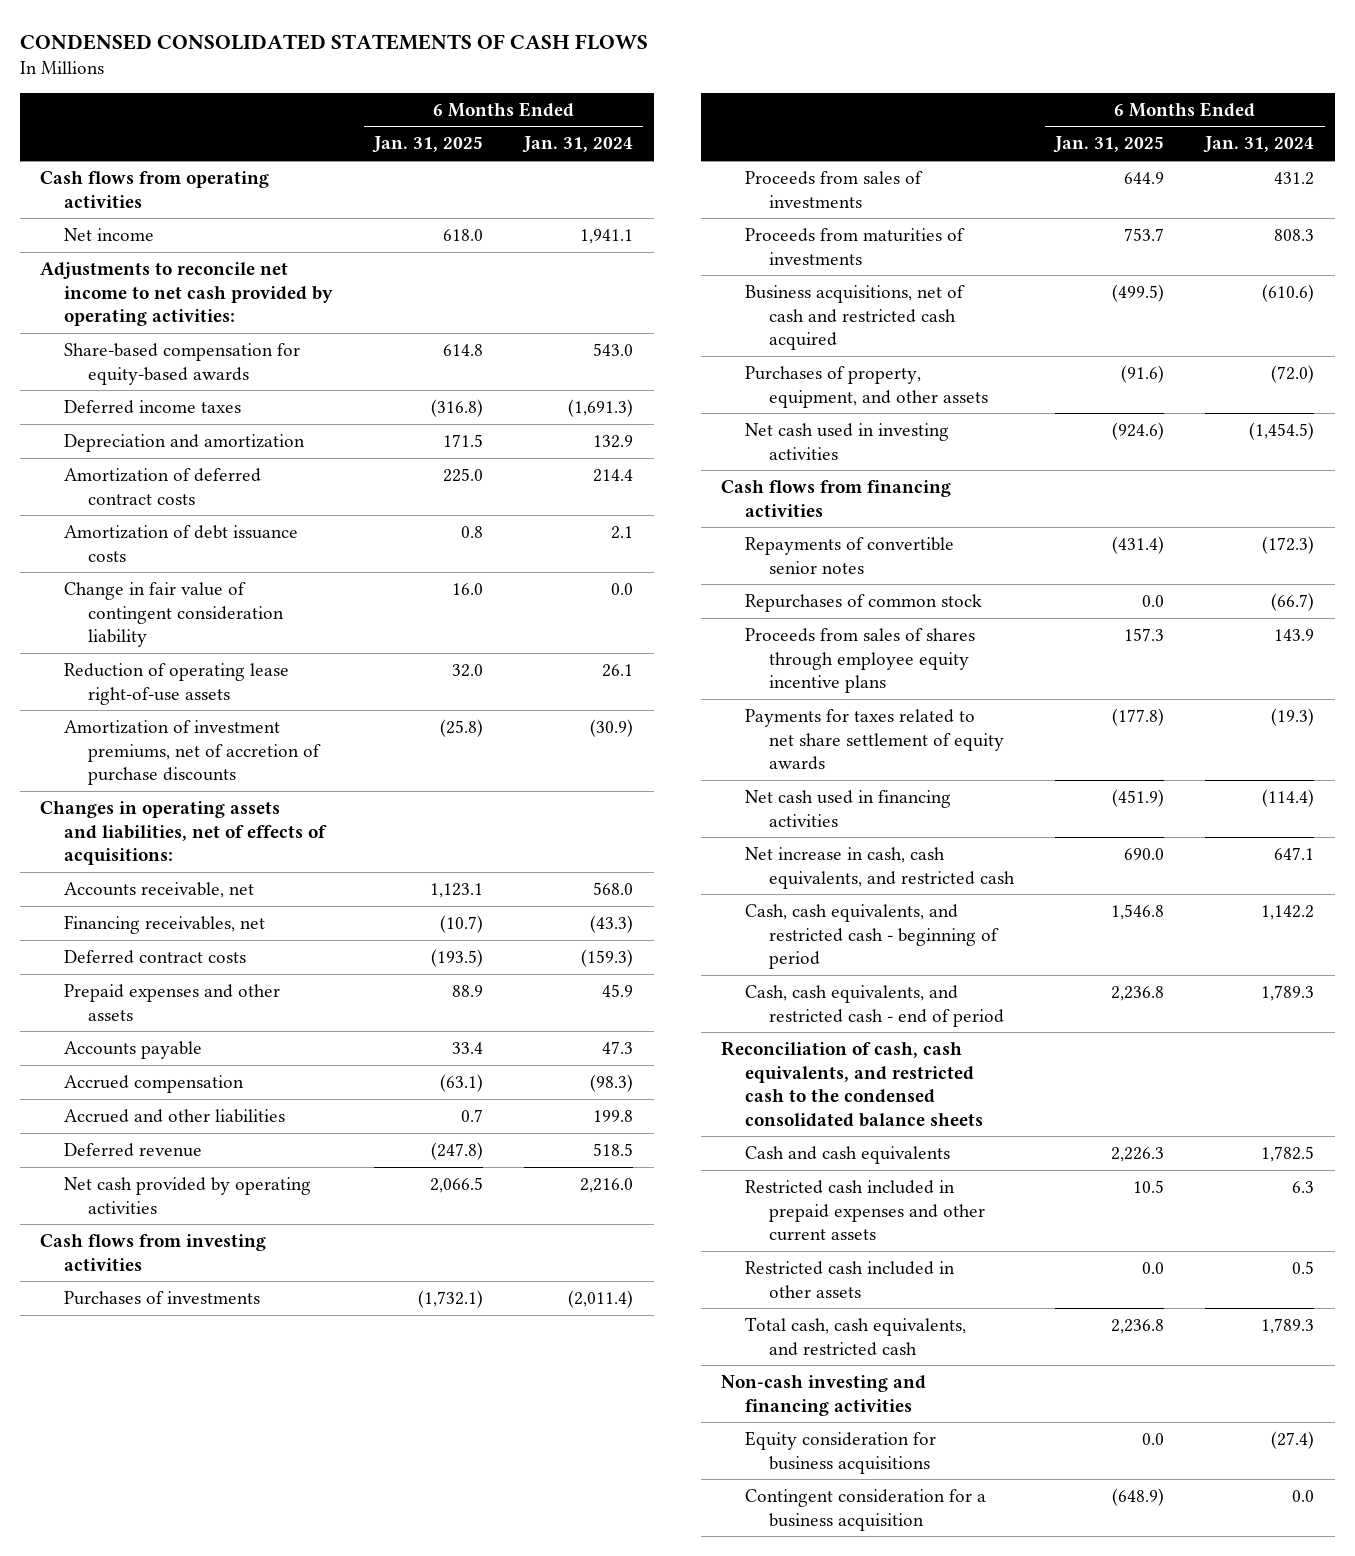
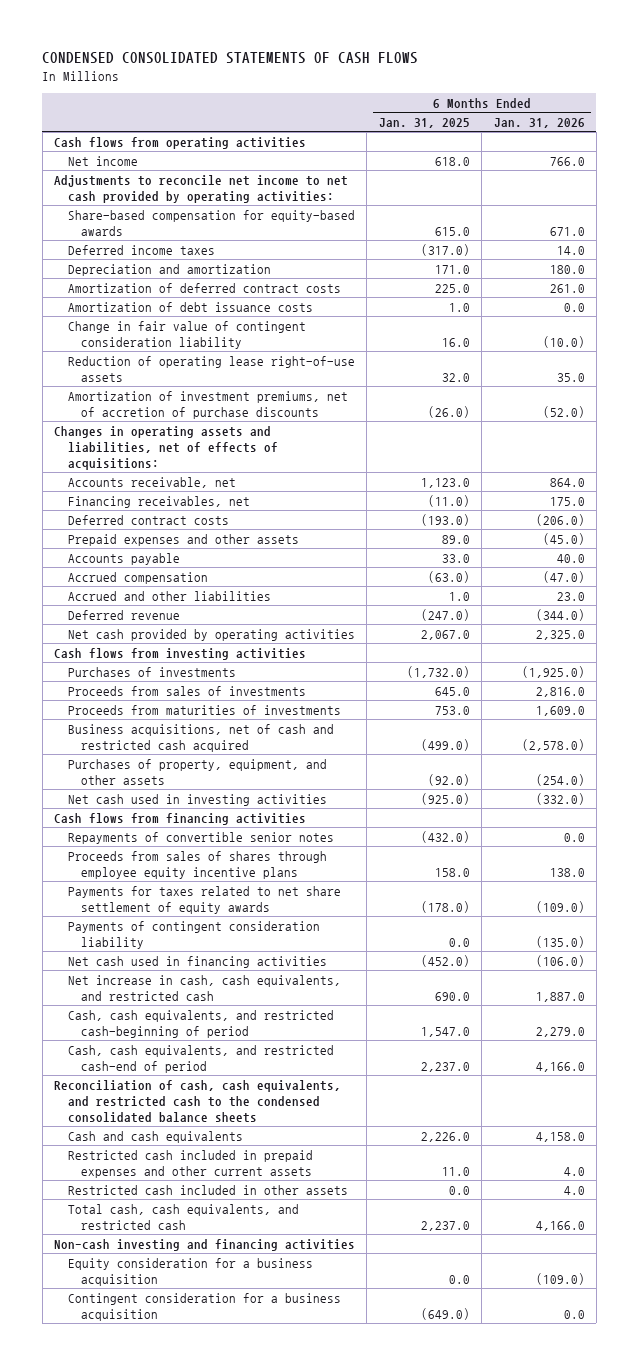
- | 6 Months Ended Jan. 31, 2025 | 6 Months Ended Jan. 31, 2024
+ | 6 Months Ended Jan. 31, 2025 | 6 Months Ended Jan. 31, 2026
- Share-based compensation for equity-based awards | 614.8 | 543.0
- Deferred income taxes | (316.8) | (1,691.3)
- Depreciation and amortization | 171.5 | 132.9
+ Share-based compensation for equity-based awards | 615.0 | 671.0
+ Deferred income taxes | (317.0) | 14.0
+ Depreciation and amortization | 171.0 | 180.0
- Amortization of debt issuance costs | 0.8 | 2.1
+ Amortization of debt issuance costs | 1.0 | 0.0
- Amortization of investment premiums, net of accretion of purchase discounts | (25.8) | (30.9)
+ Amortization of investment premiums, net of accretion of purchase discounts | (26.0) | (52.0)
- Accounts receivable, net | 1,123.1 | 568.0
- Financing receivables, net | (10.7) | (43.3)
- Deferred contract costs | (193.5) | (159.3)
- Prepaid expenses and other assets | 88.9 | 45.9
- Accounts payable | 33.4 | 47.3
- Accrued compensation | (63.1) | (98.3)
- Accrued and other liabilities | 0.7 | 199.8
- Deferred revenue | (247.8) | 518.5
- Net cash provided by operating activities | 2,066.5 | 2,216.0
+ Accounts receivable, net | 1,123.0 | 864.0
+ Financing receivables, net | (11.0) | 175.0
+ Deferred contract costs | (193.0) | (206.0)
+ Prepaid expenses and other assets | 89.0 | (45.0)
+ Accounts payable | 33.0 | 40.0
+ Accrued compensation | (63.0) | (47.0)
+ Accrued and other liabilities | 1.0 | 23.0
+ Deferred revenue | (247.0) | (344.0)
+ Net cash provided by operating activities | 2,067.0 | 2,325.0
- Purchases of investments | (1,732.1) | (2,011.4)
- Proceeds from sales of investments | 644.9 | 431.2
- Proceeds from maturities of investments | 753.7 | 808.3
- Business acquisitions, net of cash and restricted cash acquired | (499.5) | (610.6)
- Purchases of property, equipment, and other assets | (91.6) | (72.0)
- Net cash used in investing activities | (924.6) | (1,454.5)
+ Purchases of investments | (1,732.0) | (1,925.0)
+ Proceeds from sales of investments | 645.0 | 2,816.0
+ Proceeds from maturities of investments | 753.0 | 1,609.0
+ Business acquisitions, net of cash and restricted cash acquired | (499.0) | (2,578.0)
+ Purchases of property, equipment, and other assets | (92.0) | (254.0)
+ Net cash used in investing activities | (925.0) | (332.0)
- Repayments of convertible senior notes | (431.4) | (172.3)
- Repurchases of common stock | 0.0 | (66.7)
- Proceeds from sales of shares through employee equity incentive plans | 157.3 | 143.9
- Payments for taxes related to net share settlement of equity awards | (177.8) | (19.3)
- Net cash used in financing activities | (451.9) | (114.4)
+ Repayments of convertible senior notes | (432.0) | 0.0
+ Proceeds from sales of shares through employee equity incentive plans | 158.0 | 138.0
+ Payments for taxes related to net share settlement of equity awards | (178.0) | (109.0)
+ Payments of contingent consideration liability | 0.0 | (135.0)
+ Net cash used in financing activities | (452.0) | (106.0)
- Cash, cash equivalents, and restricted cash - beginning of period | 1,546.8 | 1,142.2
- Cash, cash equivalents, and restricted cash - end of period | 2,236.8 | 1,789.3
+ Cash, cash equivalents, and restricted cash-beginning of period | 1,547.0 | 2,279.0
+ Cash, cash equivalents, and restricted cash-end of period | 2,237.0 | 4,166.0
- Cash and cash equivalents | 2,226.3 | 1,782.5
- Restricted cash included in prepaid expenses and other current assets | 10.5 | 6.3
+ Cash and cash equivalents | 2,226.0 | 4,158.0
+ Restricted cash included in prepaid expenses and other current assets | 11.0 | 4.0
- Total cash, cash equivalents, and restricted cash | 2,236.8 | 1,789.3
+ Total cash, cash equivalents, and restricted cash | 2,237.0 | 4,166.0
- Equity consideration for business acquisitions | 0.0 | (27.4)
- Contingent consideration for a business acquisition | (648.9) | 0.0
+ Equity consideration for a business acquisition | 0.0 | (109.0)
+ Contingent consideration for a business acquisition | (649.0) | 0.0

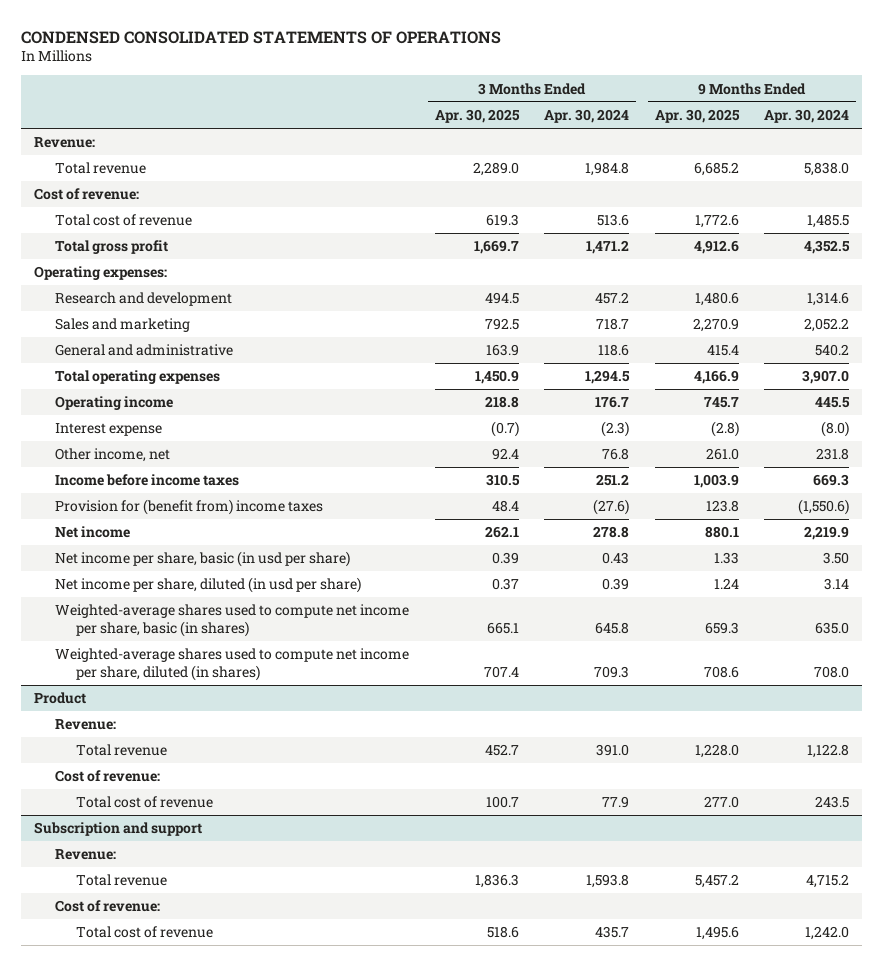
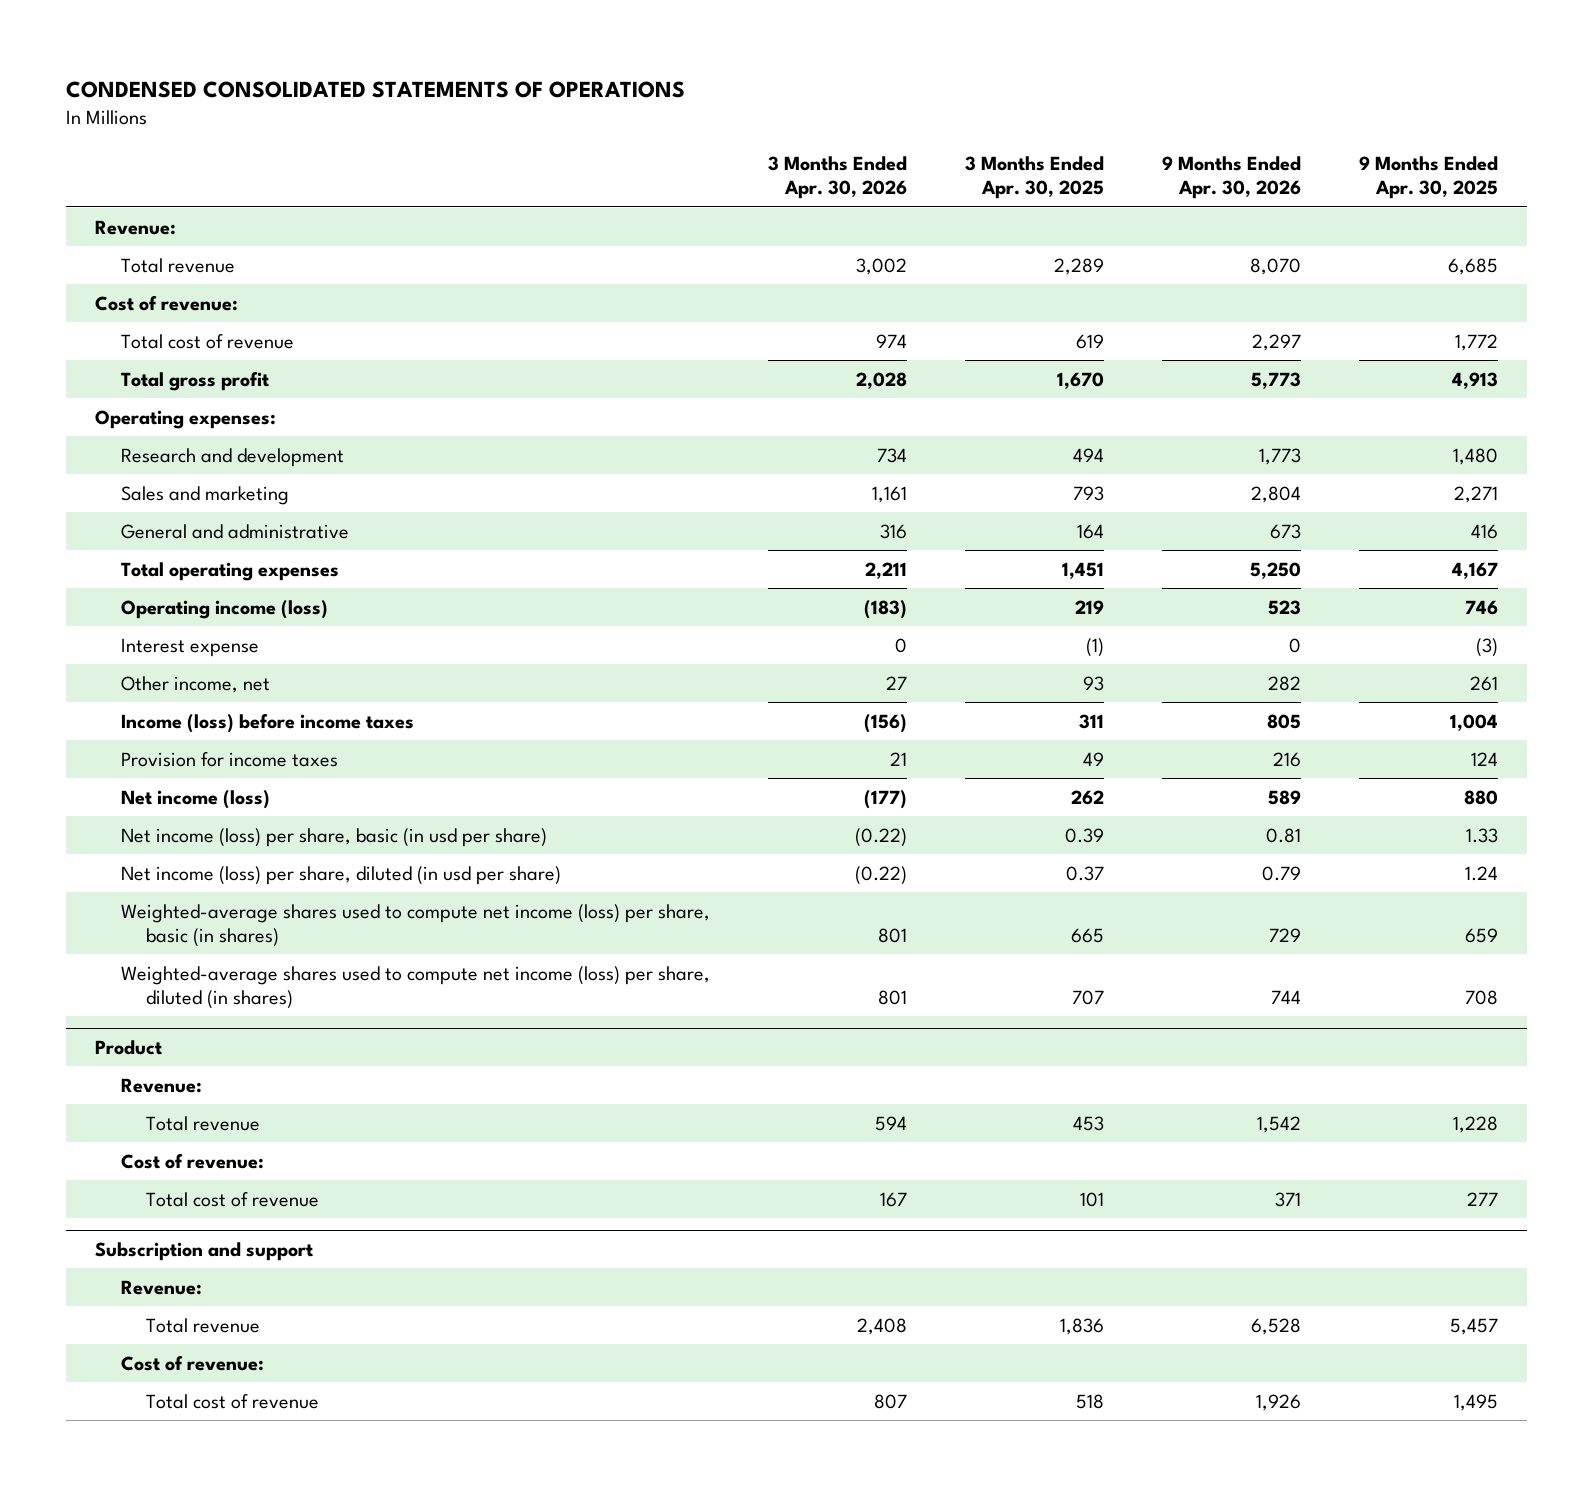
- | 3 Months Ended Apr. 30, 2025 | 3 Months Ended Apr. 30, 2024 | 9 Months Ended Apr. 30, 2025 | 9 Months Ended Apr. 30, 2024
+ | 3 Months Ended Apr. 30, 2026 | 3 Months Ended Apr. 30, 2025 | 9 Months Ended Apr. 30, 2026 | 9 Months Ended Apr. 30, 2025
- Total revenue | 2,289.0 | 1,984.8 | 6,685.2 | 5,838.0
+ Total revenue | 3,002 | 2,289 | 8,070 | 6,685
- Total cost of revenue | 619.3 | 513.6 | 1,772.6 | 1,485.5
- Total gross profit | 1,669.7 | 1,471.2 | 4,912.6 | 4,352.5
+ Total cost of revenue | 974 | 619 | 2,297 | 1,772
+ Total gross profit | 2,028 | 1,670 | 5,773 | 4,913
- Research and development | 494.5 | 457.2 | 1,480.6 | 1,314.6
- Sales and marketing | 792.5 | 718.7 | 2,270.9 | 2,052.2
- General and administrative | 163.9 | 118.6 | 415.4 | 540.2
- Total operating expenses | 1,450.9 | 1,294.5 | 4,166.9 | 3,907.0
- Operating income | 218.8 | 176.7 | 745.7 | 445.5
- Interest expense | (0.7) | (2.3) | (2.8) | (8.0)
- Other income, net | 92.4 | 76.8 | 261.0 | 231.8
- Income before income taxes | 310.5 | 251.2 | 1,003.9 | 669.3
- Provision for (benefit from) income taxes | 48.4 | (27.6) | 123.8 | (1,550.6)
- Net income | 262.1 | 278.8 | 880.1 | 2,219.9
- Net income per share, basic (in usd per share) | 0.39 | 0.43 | 1.33 | 3.50
- Net income per share, diluted (in usd per share) | 0.37 | 0.39 | 1.24 | 3.14
- Weighted-average shares used to compute net income per share, basic (in shares) | 665.1 | 645.8 | 659.3 | 635.0
- Weighted-average shares used to compute net income per share, diluted (in shares) | 707.4 | 709.3 | 708.6 | 708.0
+ Research and development | 734 | 494 | 1,773 | 1,480
+ Sales and marketing | 1,161 | 793 | 2,804 | 2,271
+ General and administrative | 316 | 164 | 673 | 416
+ Total operating expenses | 2,211 | 1,451 | 5,250 | 4,167
+ Operating income (loss) | (183) | 219 | 523 | 746
+ Interest expense | 0 | (1) | 0 | (3)
+ Other income, net | 27 | 93 | 282 | 261
+ Income (loss) before income taxes | (156) | 311 | 805 | 1,004
+ Provision for income taxes | 21 | 49 | 216 | 124
+ Net income (loss) | (177) | 262 | 589 | 880
+ Net income (loss) per share, basic (in usd per share) | (0.22) | 0.39 | 0.81 | 1.33
+ Net income (loss) per share, diluted (in usd per share) | (0.22) | 0.37 | 0.79 | 1.24
+ Weighted-average shares used to compute net income (loss) per share, basic (in shares) | 801 | 665 | 729 | 659
+ Weighted-average shares used to compute net income (loss) per share, diluted (in shares) | 801 | 707 | 744 | 708
@ Product
- Total revenue | 452.7 | 391.0 | 1,228.0 | 1,122.8
+ Total revenue | 594 | 453 | 1,542 | 1,228
- Total cost of revenue | 100.7 | 77.9 | 277.0 | 243.5
+ Total cost of revenue | 167 | 101 | 371 | 277
@ Subscription and support
- Total revenue | 1,836.3 | 1,593.8 | 5,457.2 | 4,715.2
+ Total revenue | 2,408 | 1,836 | 6,528 | 5,457
- Total cost of revenue | 518.6 | 435.7 | 1,495.6 | 1,242.0
+ Total cost of revenue | 807 | 518 | 1,926 | 1,495

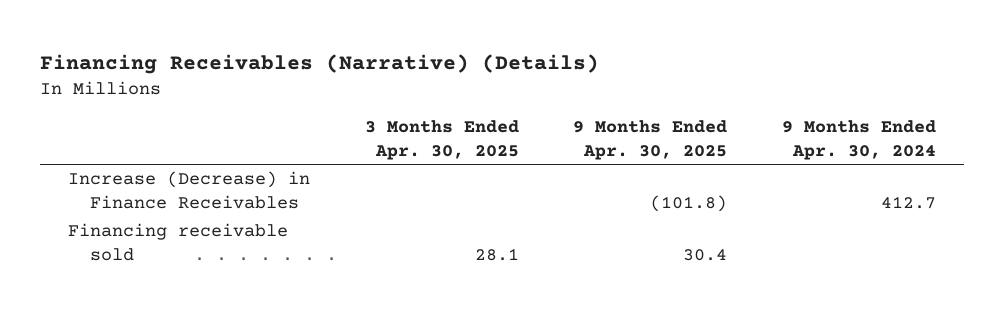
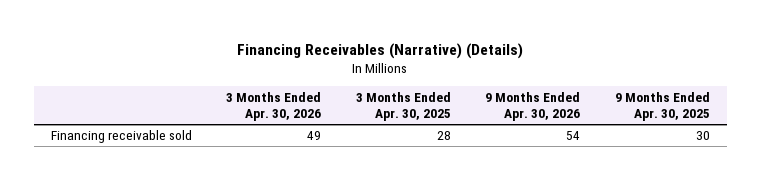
- | 3 Months Ended Apr. 30, 2025 | 9 Months Ended Apr. 30, 2025 | 9 Months Ended Apr. 30, 2024
+ | 3 Months Ended Apr. 30, 2026 | 3 Months Ended Apr. 30, 2025 | 9 Months Ended Apr. 30, 2026 | 9 Months Ended Apr. 30, 2025
- Increase (Decrease) in Finance Receivables | | (101.8) | 412.7
- Financing receivable sold | 28.1 | 30.4 |
+ Financing receivable sold | 49 | 28 | 54 | 30

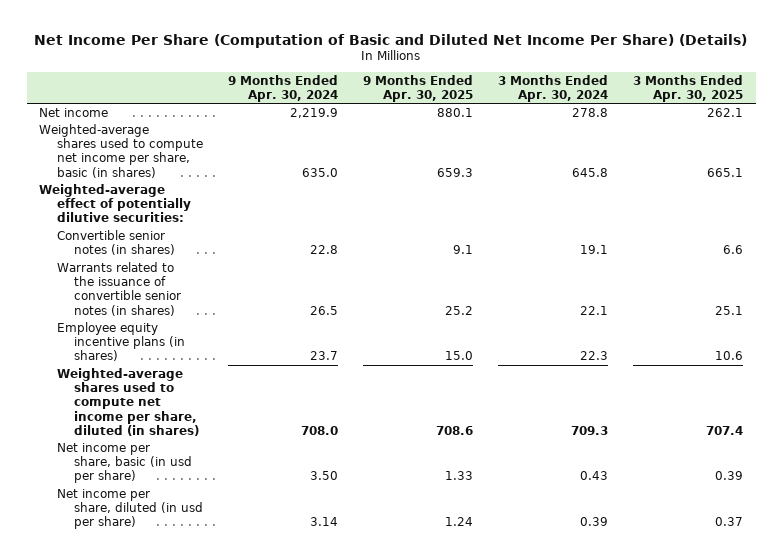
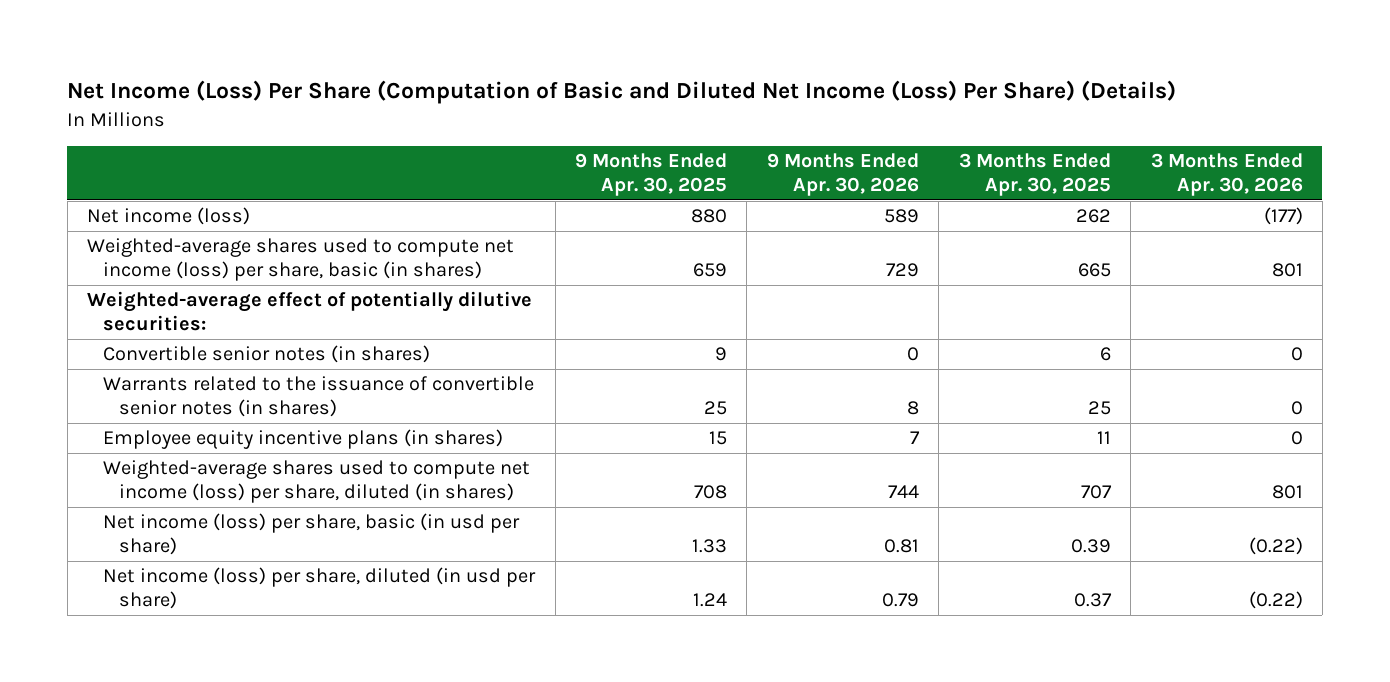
- Net Income Per Share (Computation of Basic and Diluted Net Income Per Share) (Details)
+ Net Income (Loss) Per Share (Computation of Basic and Diluted Net Income (Loss) Per Share) (Details)
- | 9 Months Ended Apr. 30, 2024 | 9 Months Ended Apr. 30, 2025 | 3 Months Ended Apr. 30, 2024 | 3 Months Ended Apr. 30, 2025
+ | 9 Months Ended Apr. 30, 2025 | 9 Months Ended Apr. 30, 2026 | 3 Months Ended Apr. 30, 2025 | 3 Months Ended Apr. 30, 2026
- Net income | 2,219.9 | 880.1 | 278.8 | 262.1
- Weighted-average shares used to compute net income per share, basic (in shares) | 635.0 | 659.3 | 645.8 | 665.1
+ Net income (loss) | 880 | 589 | 262 | (177)
+ Weighted-average shares used to compute net income (loss) per share, basic (in shares) | 659 | 729 | 665 | 801
- Convertible senior notes (in shares) | 22.8 | 9.1 | 19.1 | 6.6
- Warrants related to the issuance of convertible senior notes (in shares) | 26.5 | 25.2 | 22.1 | 25.1
- Employee equity incentive plans (in shares) | 23.7 | 15.0 | 22.3 | 10.6
- Weighted-average shares used to compute net income per share, diluted (in shares) | 708.0 | 708.6 | 709.3 | 707.4
- Net income per share, basic (in usd per share) | 3.50 | 1.33 | 0.43 | 0.39
- Net income per share, diluted (in usd per share) | 3.14 | 1.24 | 0.39 | 0.37
+ Convertible senior notes (in shares) | 9 | 0 | 6 | 0
+ Warrants related to the issuance of convertible senior notes (in shares) | 25 | 8 | 25 | 0
+ Employee equity incentive plans (in shares) | 15 | 7 | 11 | 0
+ Weighted-average shares used to compute net income (loss) per share, diluted (in shares) | 708 | 744 | 707 | 801
+ Net income (loss) per share, basic (in usd per share) | 1.33 | 0.81 | 0.39 | (0.22)
+ Net income (loss) per share, diluted (in usd per share) | 1.24 | 0.79 | 0.37 | (0.22)

